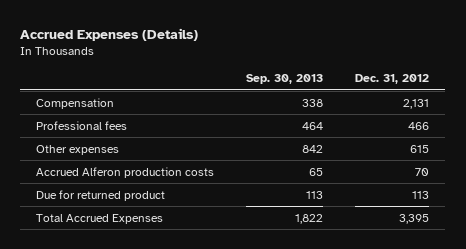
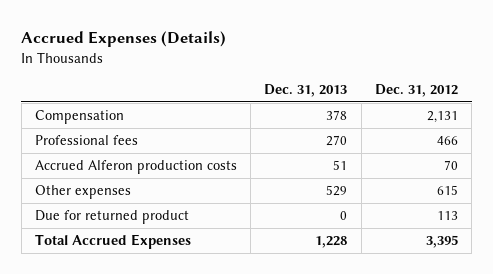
- | Sep. 30, 2013 | Dec. 31, 2012
+ | Dec. 31, 2013 | Dec. 31, 2012
moved down: Other expenses | 529 | 615

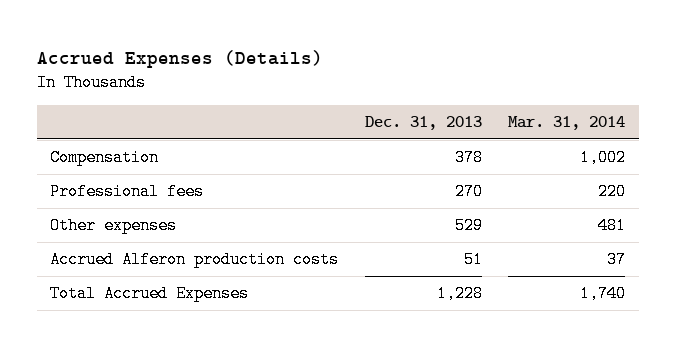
- | Dec. 31, 2013 | Dec. 31, 2012
+ | Dec. 31, 2013 | Mar. 31, 2014
- Due for returned product | 0 | 113
moved down: Accrued Alferon production costs | 51 | 37

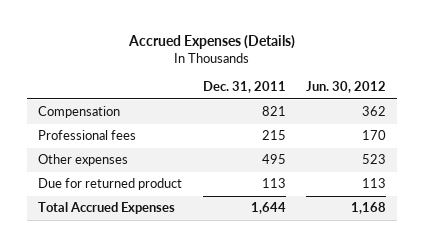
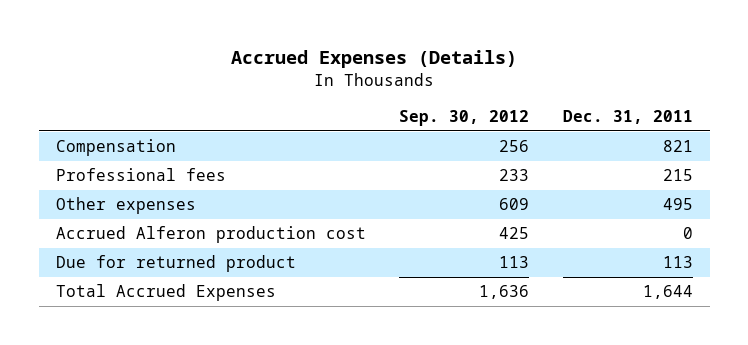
- | Dec. 31, 2011 | Jun. 30, 2012
+ | Sep. 30, 2012 | Dec. 31, 2011
+ Accrued Alferon production cost | 425 | 0

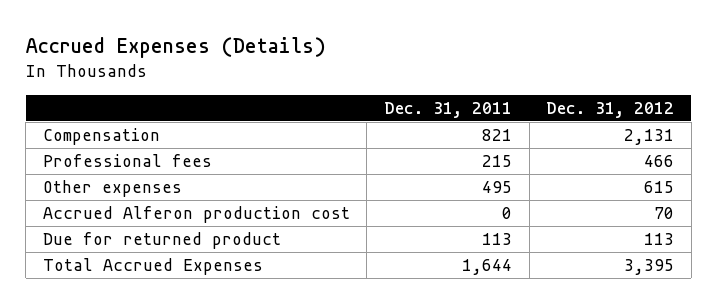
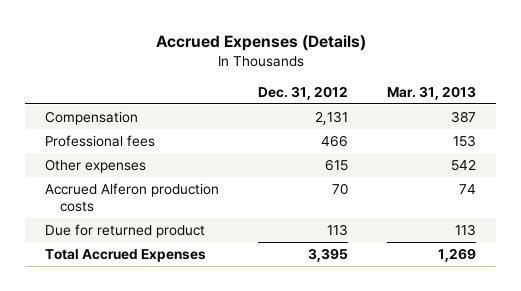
- | Dec. 31, 2011 | Dec. 31, 2012
+ | Dec. 31, 2012 | Mar. 31, 2013
- Accrued Alferon production cost | 0 | 70
+ Accrued Alferon production costs | 70 | 74

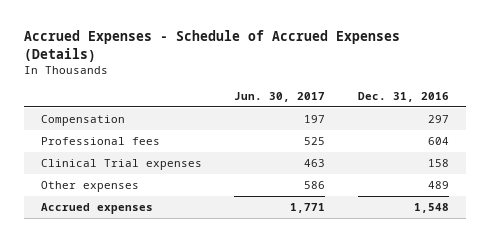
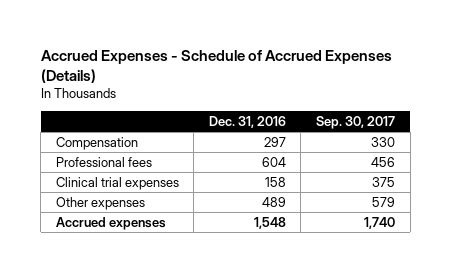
- | Jun. 30, 2017 | Dec. 31, 2016
+ | Dec. 31, 2016 | Sep. 30, 2017
- Clinical Trial expenses | 463 | 158
+ Clinical trial expenses | 158 | 375

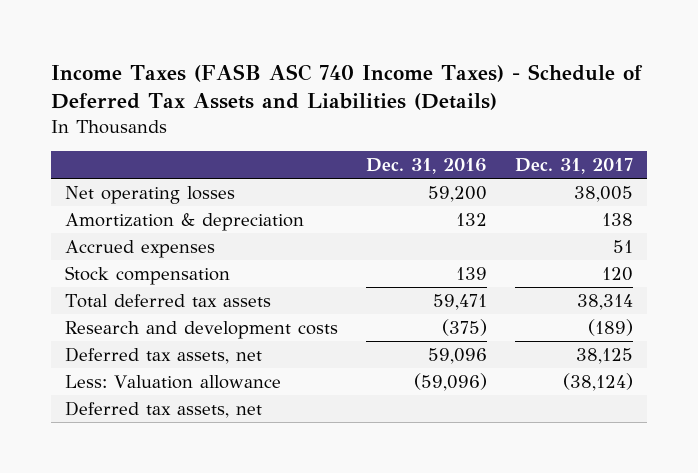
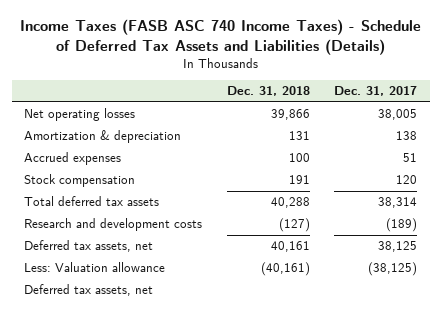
- | Dec. 31, 2016 | Dec. 31, 2017
+ | Dec. 31, 2018 | Dec. 31, 2017
- Less: Valuation allowance | (59,096) | (38,124)
+ Less: Valuation allowance | (40,161) | (38,125)

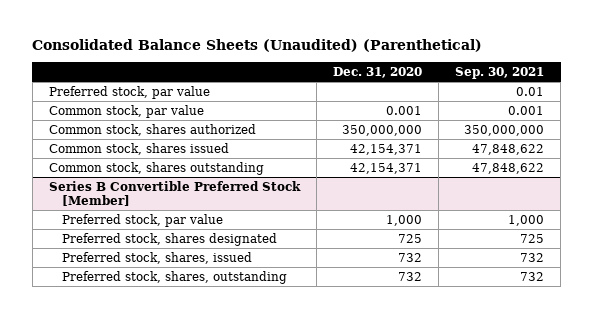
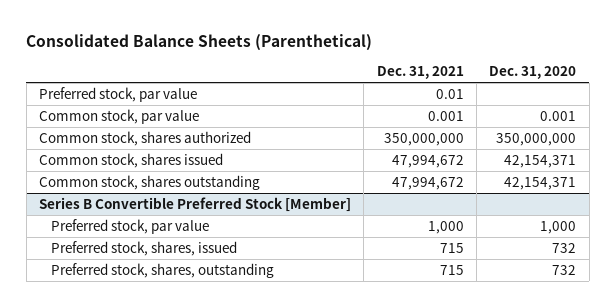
- Consolidated Balance Sheets (Unaudited) (Parenthetical)
+ Consolidated Balance Sheets (Parenthetical)
- | Dec. 31, 2020 | Sep. 30, 2021
+ | Dec. 31, 2021 | Dec. 31, 2020
@ Series B Convertible Preferred Stock [Member]
- Preferred stock, shares designated | 725 | 725

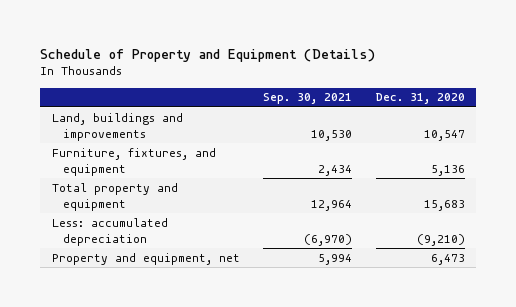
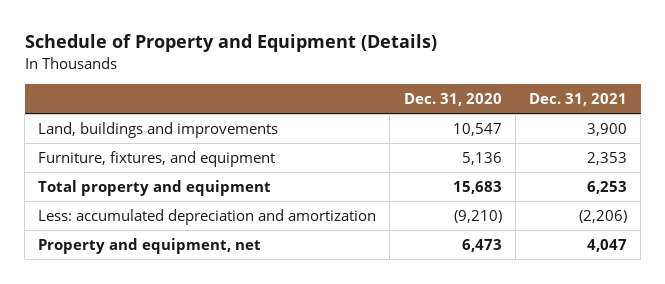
- | Sep. 30, 2021 | Dec. 31, 2020
+ | Dec. 31, 2020 | Dec. 31, 2021
- Less: accumulated depreciation | (6,970) | (9,210)
+ Less: accumulated depreciation and amortization | (9,210) | (2,206)

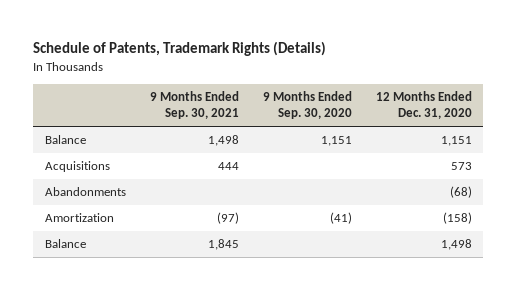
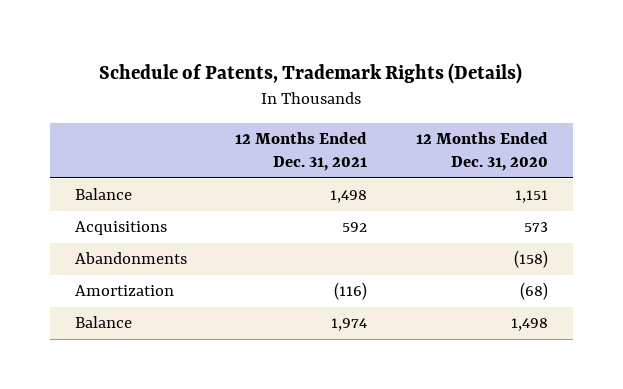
- | 9 Months Ended Sep. 30, 2021 | 9 Months Ended Sep. 30, 2020 | 12 Months Ended Dec. 31, 2020
+ | 12 Months Ended Dec. 31, 2021 | 12 Months Ended Dec. 31, 2020
- Abandonments | | | (68)
- Amortization | (97) | (41) | (158)
+ Abandonments | | (158)
+ Amortization | (116) | (68)

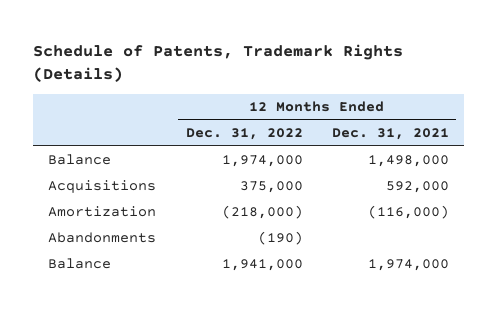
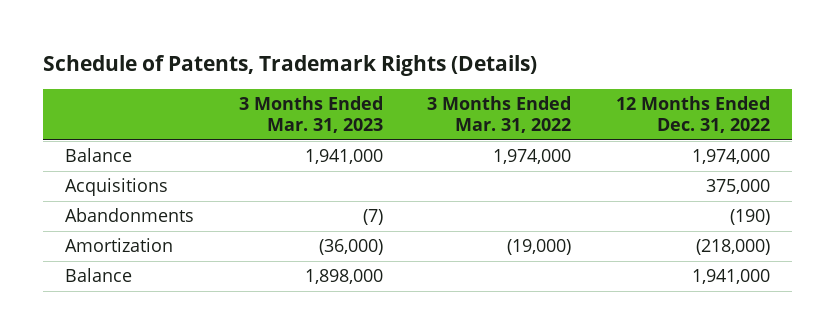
- | 12 Months Ended Dec. 31, 2022 | 12 Months Ended Dec. 31, 2021
+ | 3 Months Ended Mar. 31, 2023 | 3 Months Ended Mar. 31, 2022 | 12 Months Ended Dec. 31, 2022
moved down: Amortization | (36,000) | (19,000) | (218,000)

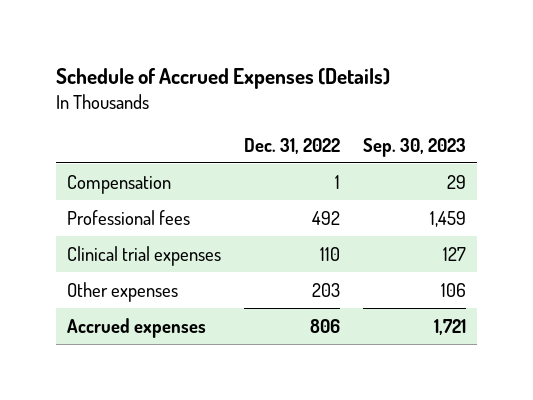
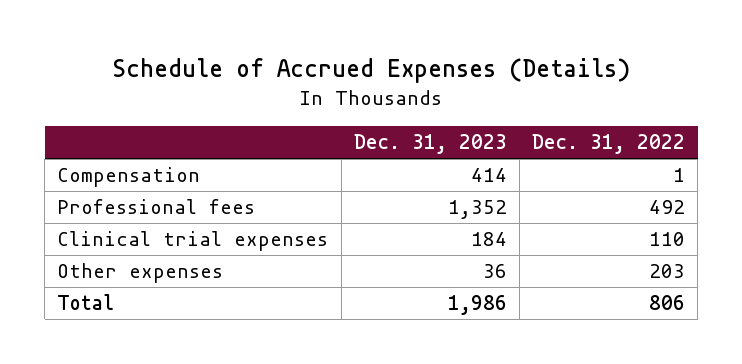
- | Dec. 31, 2022 | Sep. 30, 2023
+ | Dec. 31, 2023 | Dec. 31, 2022
- Accrued expenses | 806 | 1,721
+ Total | 1,986 | 806

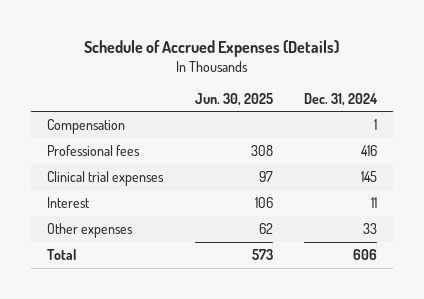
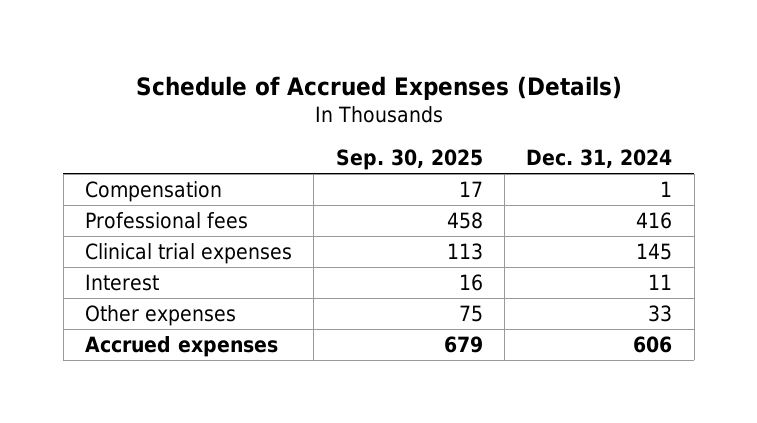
- | Jun. 30, 2025 | Dec. 31, 2024
+ | Sep. 30, 2025 | Dec. 31, 2024
- Total | 573 | 606
+ Accrued expenses | 679 | 606

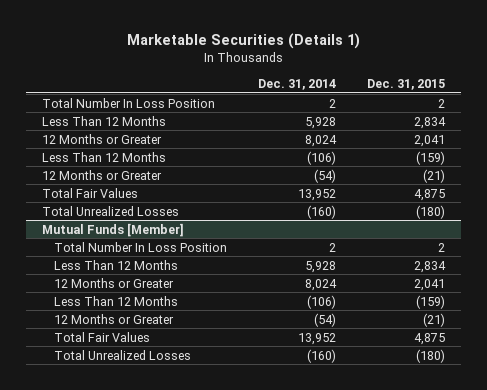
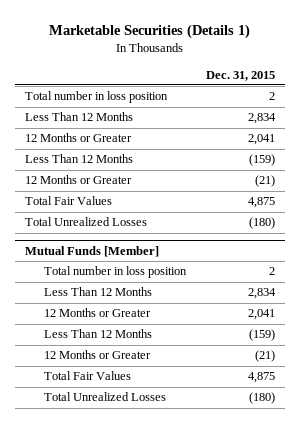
- | Dec. 31, 2014 | Dec. 31, 2015
+ | Dec. 31, 2015
- Total Number In Loss Position | 2 | 2
+ Total number in loss position | 2
@ Mutual Funds [Member]
- Total Number In Loss Position | 2 | 2
+ Total number in loss position | 2

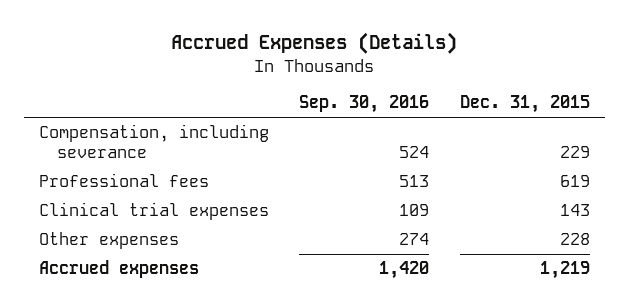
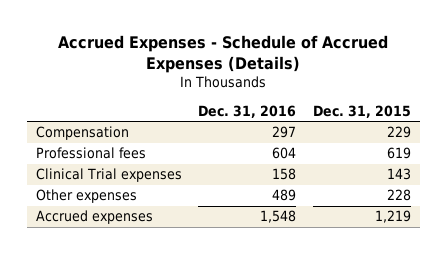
- Accrued Expenses (Details)
+ Accrued Expenses - Schedule of Accrued Expenses (Details)
- | Sep. 30, 2016 | Dec. 31, 2015
+ | Dec. 31, 2016 | Dec. 31, 2015
- Compensation, including severance | 524 | 229
+ Compensation | 297 | 229
- Clinical trial expenses | 109 | 143
+ Clinical Trial expenses | 158 | 143

